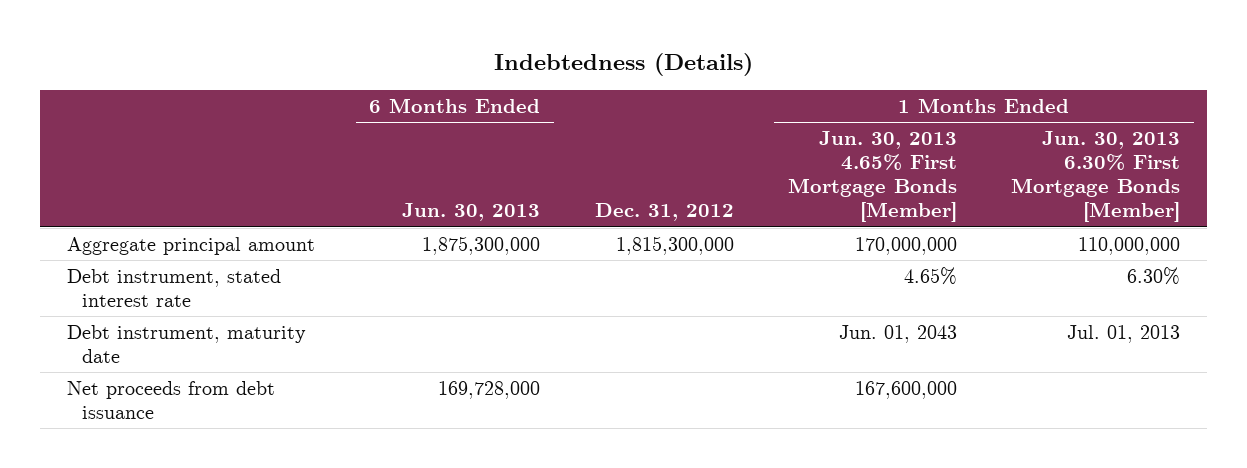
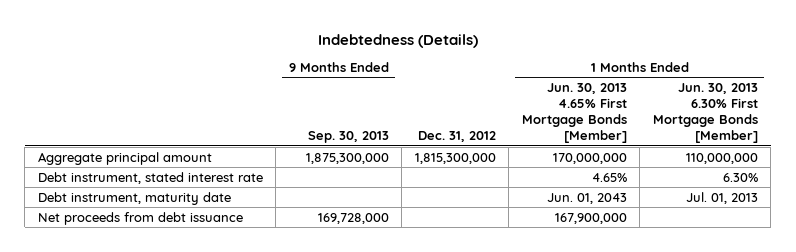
- | 6 Months Ended Jun. 30, 2013 | Dec. 31, 2012 | 1 Months Ended Jun. 30, 2013 4.65% First Mortgage Bonds [Member] | 1 Months Ended Jun. 30, 2013 6.30% First Mortgage Bonds [Member]
+ | 9 Months Ended Sep. 30, 2013 | Dec. 31, 2012 | 1 Months Ended Jun. 30, 2013 4.65% First Mortgage Bonds [Member] | 1 Months Ended Jun. 30, 2013 6.30% First Mortgage Bonds [Member]
- Net proceeds from debt issuance | 169,728,000 | | 167,600,000 |
+ Net proceeds from debt issuance | 169,728,000 | | 167,900,000 |

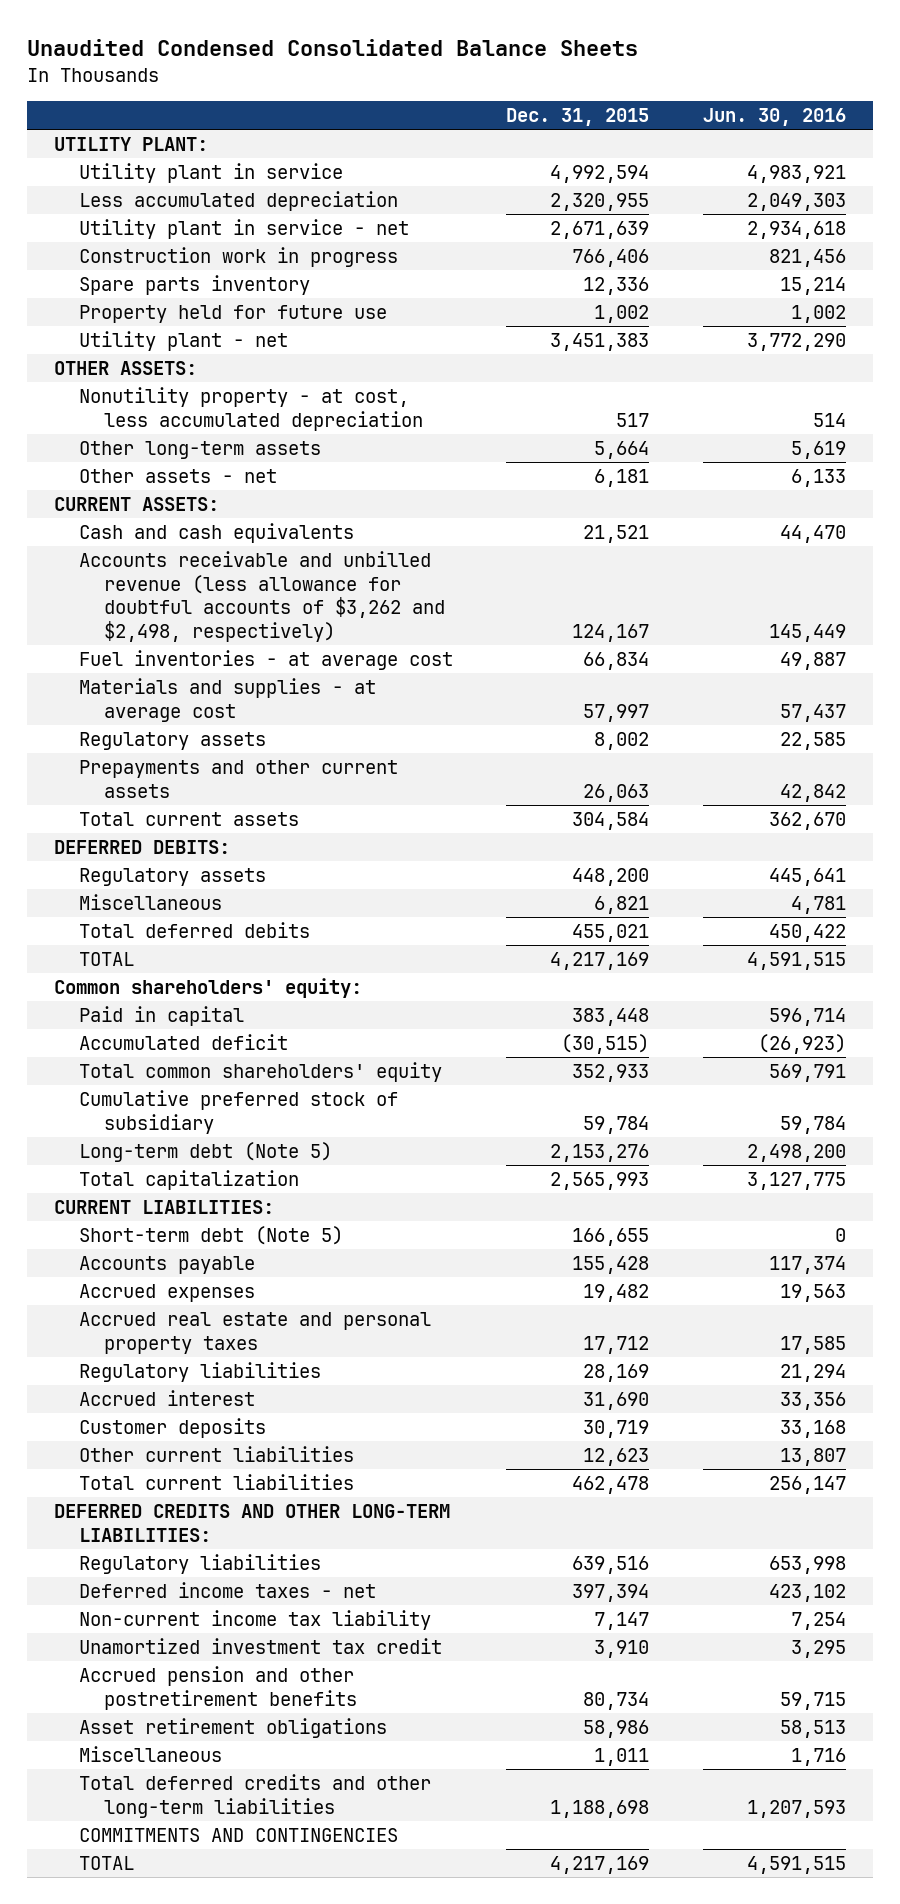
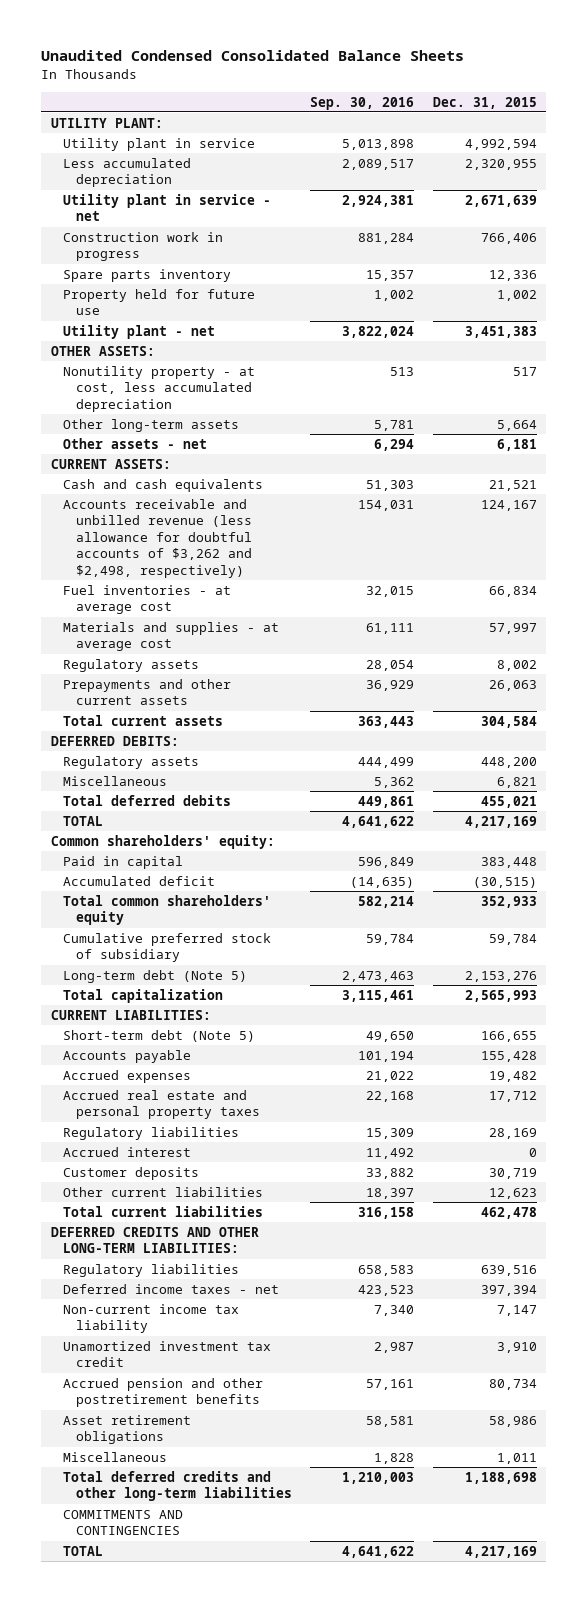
- | Dec. 31, 2015 | Jun. 30, 2016
+ | Sep. 30, 2016 | Dec. 31, 2015
- Accrued interest | 31,690 | 33,356
+ Accrued interest | 11,492 | 0

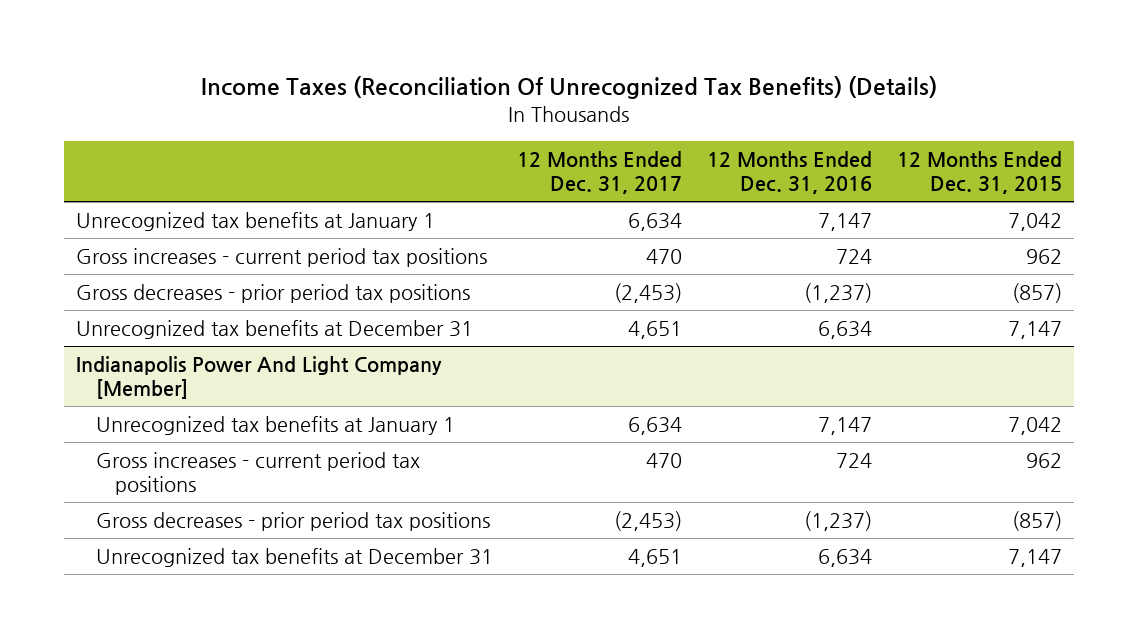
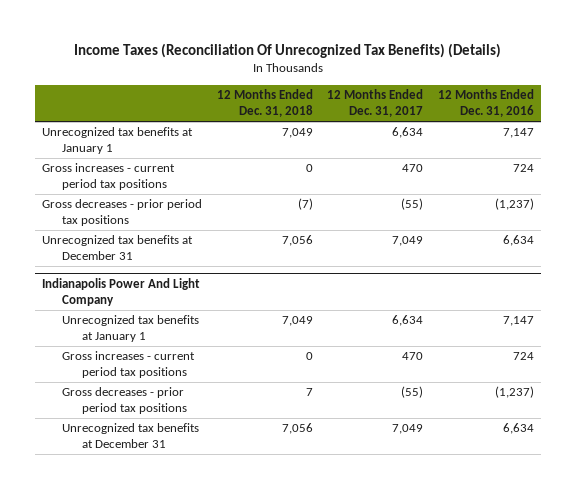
- | 12 Months Ended Dec. 31, 2017 | 12 Months Ended Dec. 31, 2016 | 12 Months Ended Dec. 31, 2015
+ | 12 Months Ended Dec. 31, 2018 | 12 Months Ended Dec. 31, 2017 | 12 Months Ended Dec. 31, 2016
- Gross decreases - prior period tax positions | (2,453) | (1,237) | (857)
- Unrecognized tax benefits at December 31 | 4,651 | 6,634 | 7,147
- Indianapolis Power And Light Company [Member]
+ Gross decreases - prior period tax positions | (7) | (55) | (1,237)
+ Unrecognized tax benefits at December 31 | 7,056 | 7,049 | 6,634
+ Indianapolis Power And Light Company
- Gross decreases - prior period tax positions | (2,453) | (1,237) | (857)
- Unrecognized tax benefits at December 31 | 4,651 | 6,634 | 7,147
+ Gross decreases - prior period tax positions | 7 | (55) | (1,237)
+ Unrecognized tax benefits at December 31 | 7,056 | 7,049 | 6,634

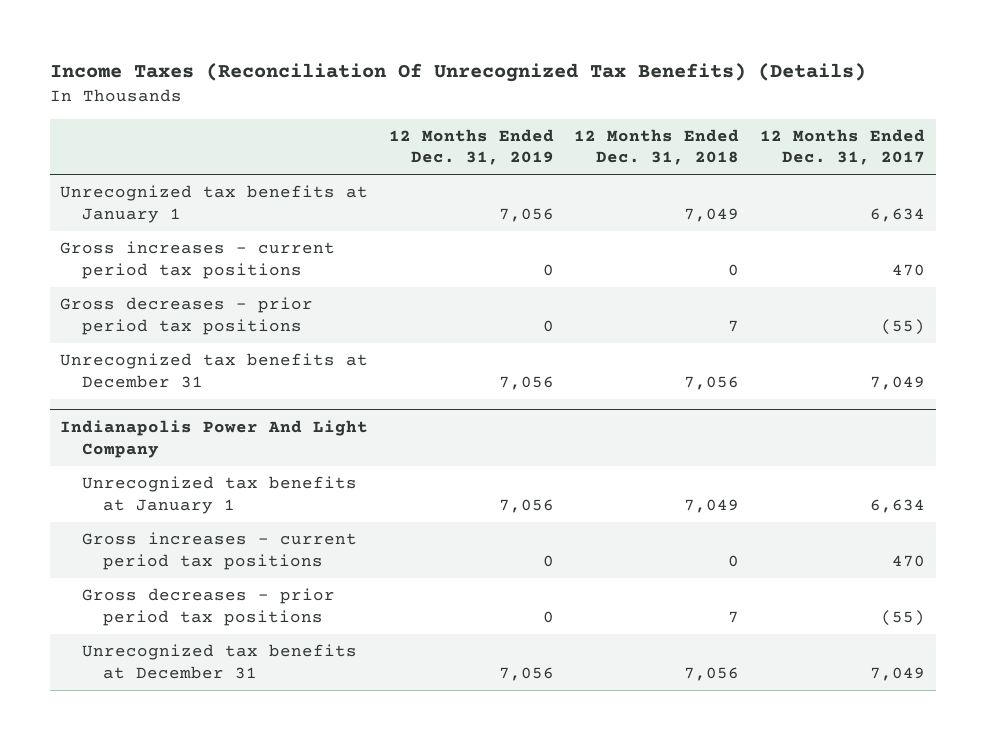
- | 12 Months Ended Dec. 31, 2018 | 12 Months Ended Dec. 31, 2017 | 12 Months Ended Dec. 31, 2016
+ | 12 Months Ended Dec. 31, 2019 | 12 Months Ended Dec. 31, 2018 | 12 Months Ended Dec. 31, 2017
- Gross decreases - prior period tax positions | (7) | (55) | (1,237)
+ Gross decreases - prior period tax positions | 0 | 7 | (55)

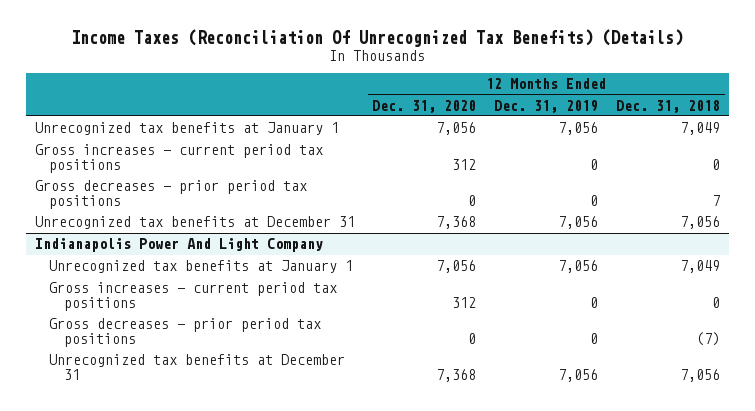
- | 12 Months Ended Dec. 31, 2019 | 12 Months Ended Dec. 31, 2018 | 12 Months Ended Dec. 31, 2017
+ | 12 Months Ended Dec. 31, 2020 | 12 Months Ended Dec. 31, 2019 | 12 Months Ended Dec. 31, 2018
@ Indianapolis Power And Light Company
- Gross decreases - prior period tax positions | 0 | 7 | (55)
+ Gross decreases - prior period tax positions | 0 | 0 | (7)

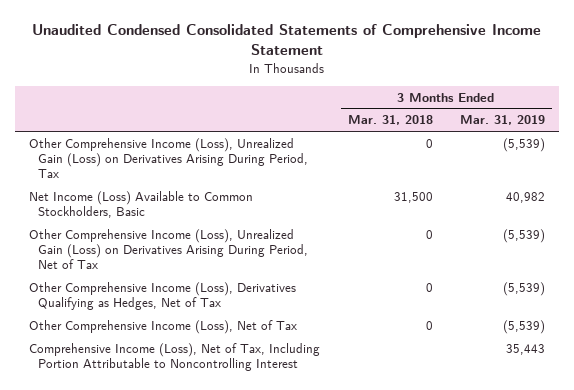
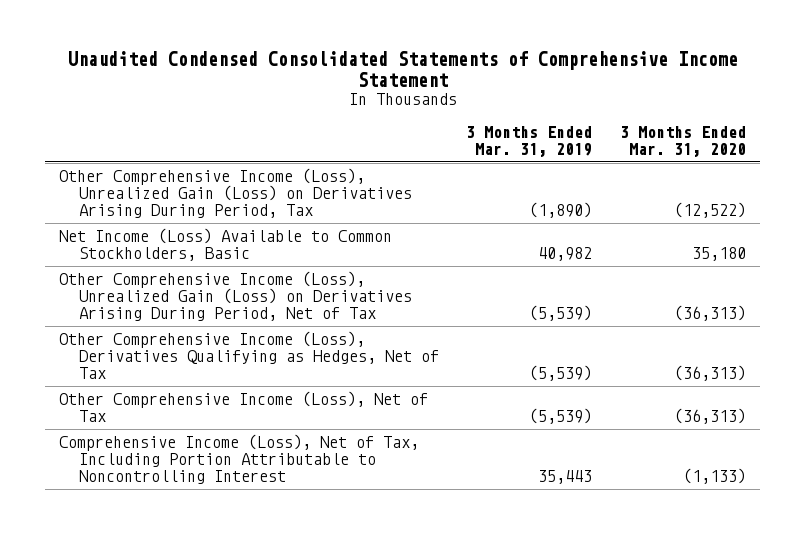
- | 3 Months Ended Mar. 31, 2018 | 3 Months Ended Mar. 31, 2019
+ | 3 Months Ended Mar. 31, 2019 | 3 Months Ended Mar. 31, 2020
- Other Comprehensive Income (Loss), Unrealized Gain (Loss) on Derivatives Arising During Period, Tax | 0 | (5,539)
+ Other Comprehensive Income (Loss), Unrealized Gain (Loss) on Derivatives Arising During Period, Tax | (1,890) | (12,522)

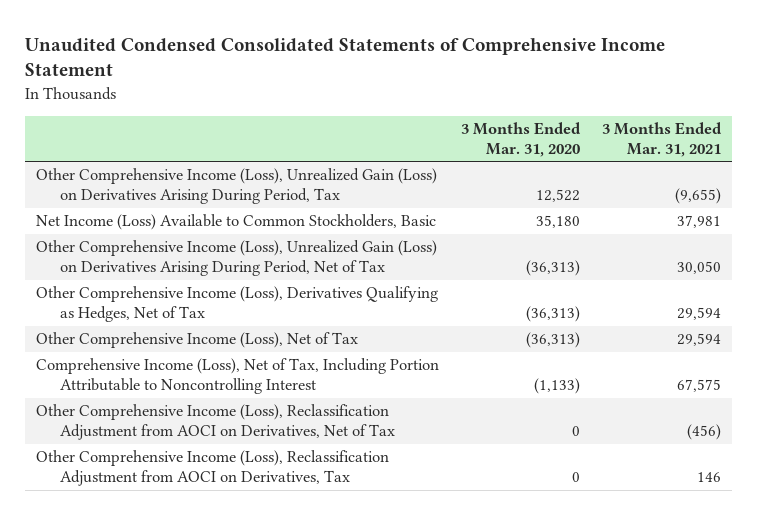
- | 3 Months Ended Mar. 31, 2019 | 3 Months Ended Mar. 31, 2020
+ | 3 Months Ended Mar. 31, 2020 | 3 Months Ended Mar. 31, 2021
- Other Comprehensive Income (Loss), Unrealized Gain (Loss) on Derivatives Arising During Period, Tax | (1,890) | (12,522)
+ Other Comprehensive Income (Loss), Unrealized Gain (Loss) on Derivatives Arising During Period, Tax | 12,522 | (9,655)
+ Other Comprehensive Income (Loss), Reclassification Adjustment from AOCI on Derivatives, Net of Tax | 0 | (456)
+ Other Comprehensive Income (Loss), Reclassification Adjustment from AOCI on Derivatives, Tax | 0 | 146

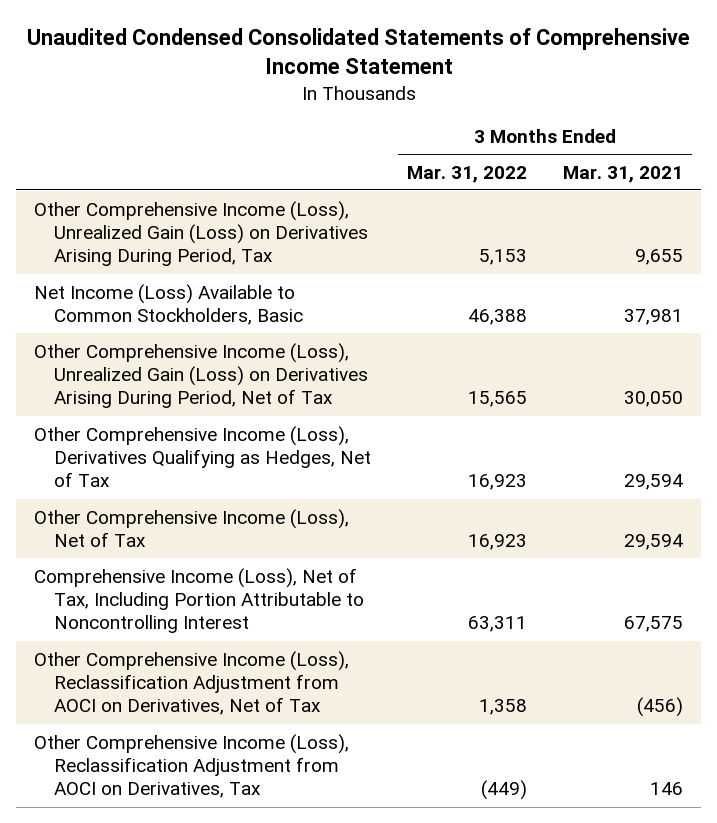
- | 3 Months Ended Mar. 31, 2020 | 3 Months Ended Mar. 31, 2021
+ | 3 Months Ended Mar. 31, 2022 | 3 Months Ended Mar. 31, 2021
- Other Comprehensive Income (Loss), Unrealized Gain (Loss) on Derivatives Arising During Period, Tax | 12,522 | (9,655)
+ Other Comprehensive Income (Loss), Unrealized Gain (Loss) on Derivatives Arising During Period, Tax | 5,153 | 9,655

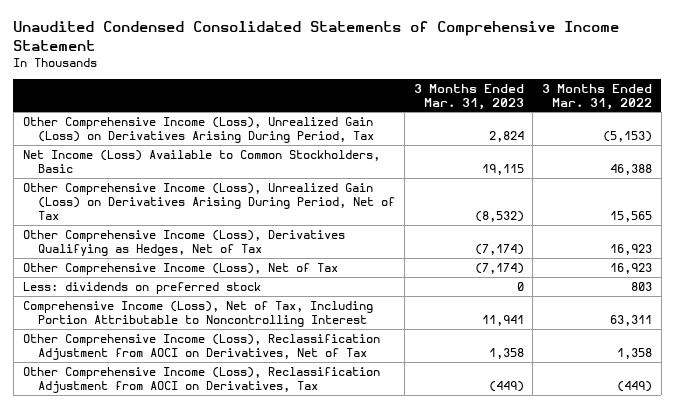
- | 3 Months Ended Mar. 31, 2022 | 3 Months Ended Mar. 31, 2021
+ | 3 Months Ended Mar. 31, 2023 | 3 Months Ended Mar. 31, 2022
- Other Comprehensive Income (Loss), Unrealized Gain (Loss) on Derivatives Arising During Period, Tax | 5,153 | 9,655
+ Other Comprehensive Income (Loss), Unrealized Gain (Loss) on Derivatives Arising During Period, Tax | 2,824 | (5,153)
+ Less: dividends on preferred stock | 0 | 803

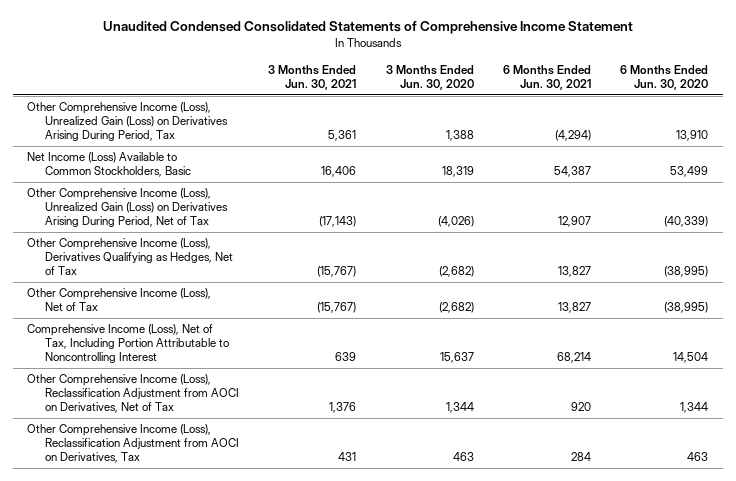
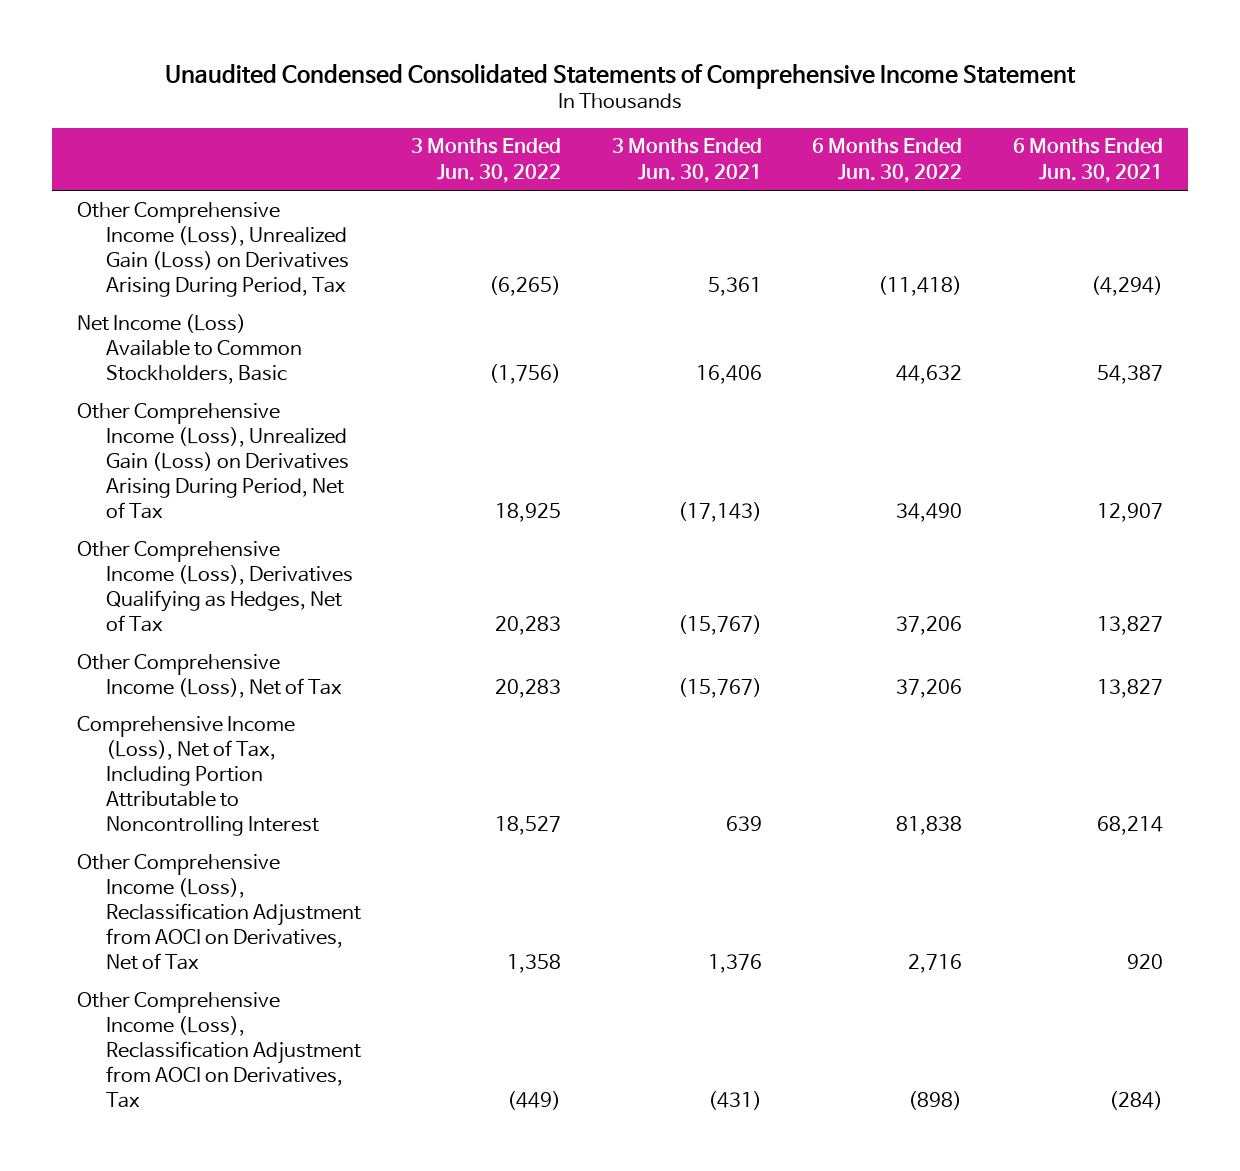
- | 3 Months Ended Jun. 30, 2021 | 3 Months Ended Jun. 30, 2020 | 6 Months Ended Jun. 30, 2021 | 6 Months Ended Jun. 30, 2020
+ | 3 Months Ended Jun. 30, 2022 | 3 Months Ended Jun. 30, 2021 | 6 Months Ended Jun. 30, 2022 | 6 Months Ended Jun. 30, 2021
- Other Comprehensive Income (Loss), Reclassification Adjustment from AOCI on Derivatives, Tax | 431 | 463 | 284 | 463
+ Other Comprehensive Income (Loss), Reclassification Adjustment from AOCI on Derivatives, Tax | (449) | (431) | (898) | (284)

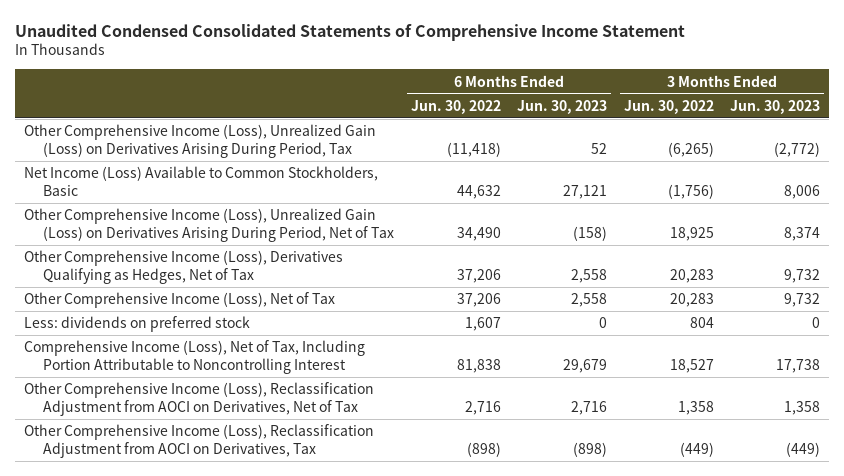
- | 3 Months Ended Jun. 30, 2022 | 3 Months Ended Jun. 30, 2021 | 6 Months Ended Jun. 30, 2022 | 6 Months Ended Jun. 30, 2021
+ | 6 Months Ended Jun. 30, 2022 | 6 Months Ended Jun. 30, 2023 | 3 Months Ended Jun. 30, 2022 | 3 Months Ended Jun. 30, 2023
+ Less: dividends on preferred stock | 1,607 | 0 | 804 | 0

